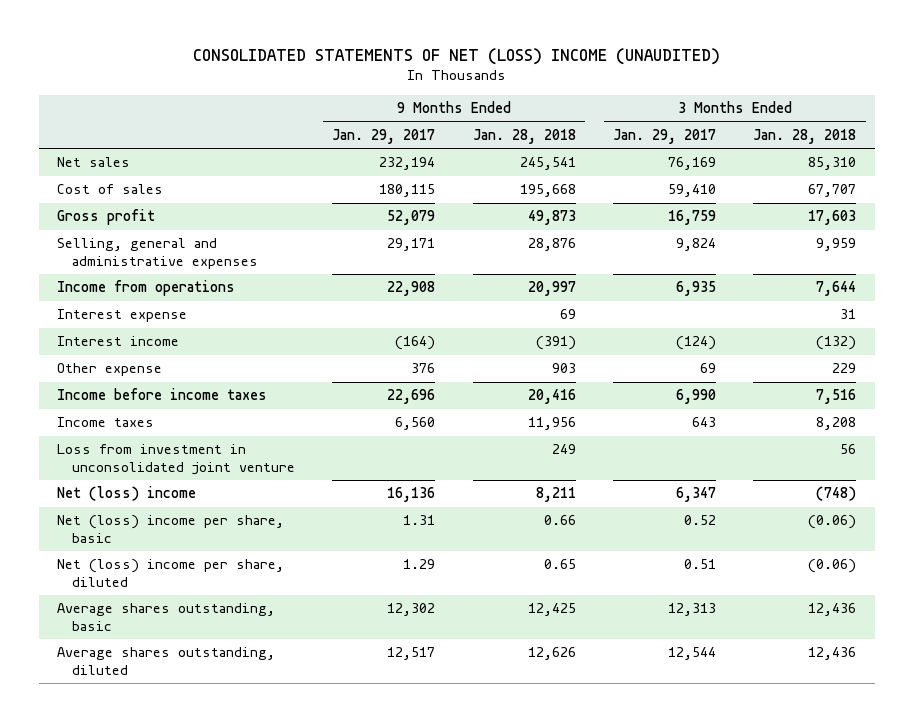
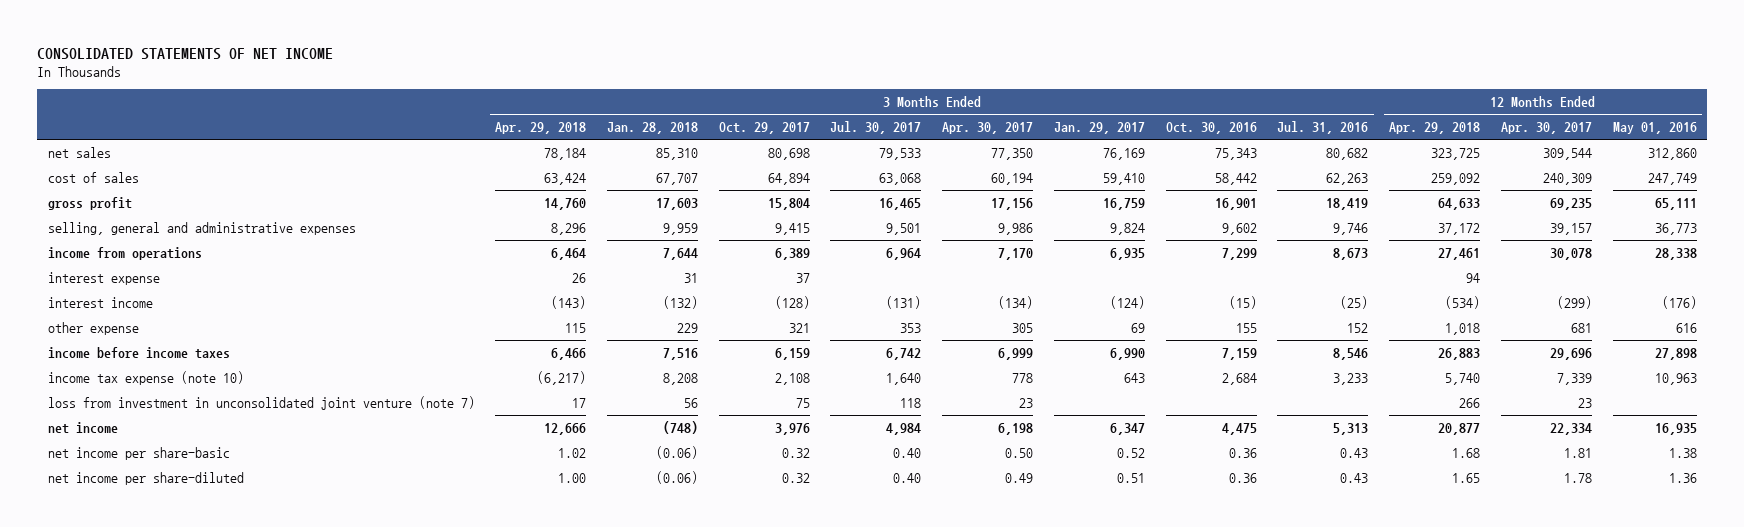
- CONSOLIDATED STATEMENTS OF NET (LOSS) INCOME (UNAUDITED)
+ CONSOLIDATED STATEMENTS OF NET INCOME
- | 9 Months Ended Jan. 29, 2017 | 9 Months Ended Jan. 28, 2018 | 3 Months Ended Jan. 29, 2017 | 3 Months Ended Jan. 28, 2018
+ | 3 Months Ended Apr. 29, 2018 | 3 Months Ended Jan. 28, 2018 | 3 Months Ended Oct. 29, 2017 | 3 Months Ended Jul. 30, 2017 | 3 Months Ended Apr. 30, 2017 | 3 Months Ended Jan. 29, 2017 | 3 Months Ended Oct. 30, 2016 | 3 Months Ended Jul. 31, 2016 | 12 Months Ended Apr. 29, 2018 | 12 Months Ended Apr. 30, 2017 | 12 Months Ended May 01, 2016
- Net sales | 232,194 | 245,541 | 76,169 | 85,310
- Cost of sales | 180,115 | 195,668 | 59,410 | 67,707
- Gross profit | 52,079 | 49,873 | 16,759 | 17,603
- Selling, general and administrative expenses | 29,171 | 28,876 | 9,824 | 9,959
- Income from operations | 22,908 | 20,997 | 6,935 | 7,644
- Interest expense | | 69 | | 31
- Interest income | (164) | (391) | (124) | (132)
- Other expense | 376 | 903 | 69 | 229
- Income before income taxes | 22,696 | 20,416 | 6,990 | 7,516
- Income taxes | 6,560 | 11,956 | 643 | 8,208
- Loss from investment in unconsolidated joint venture | | 249 | | 56
- Net (loss) income | 16,136 | 8,211 | 6,347 | (748)
- Net (loss) income per share, basic | 1.31 | 0.66 | 0.52 | (0.06)
- Net (loss) income per share, diluted | 1.29 | 0.65 | 0.51 | (0.06)
- Average shares outstanding, basic | 12,302 | 12,425 | 12,313 | 12,436
- Average shares outstanding, diluted | 12,517 | 12,626 | 12,544 | 12,436
+ net sales | 78,184 | 85,310 | 80,698 | 79,533 | 77,350 | 76,169 | 75,343 | 80,682 | 323,725 | 309,544 | 312,860
+ cost of sales | 63,424 | 67,707 | 64,894 | 63,068 | 60,194 | 59,410 | 58,442 | 62,263 | 259,092 | 240,309 | 247,749
+ gross profit | 14,760 | 17,603 | 15,804 | 16,465 | 17,156 | 16,759 | 16,901 | 18,419 | 64,633 | 69,235 | 65,111
+ selling, general and administrative expenses | 8,296 | 9,959 | 9,415 | 9,501 | 9,986 | 9,824 | 9,602 | 9,746 | 37,172 | 39,157 | 36,773
+ income from operations | 6,464 | 7,644 | 6,389 | 6,964 | 7,170 | 6,935 | 7,299 | 8,673 | 27,461 | 30,078 | 28,338
+ interest expense | 26 | 31 | 37 | | | | | | 94 | |
+ interest income | (143) | (132) | (128) | (131) | (134) | (124) | (15) | (25) | (534) | (299) | (176)
+ other expense | 115 | 229 | 321 | 353 | 305 | 69 | 155 | 152 | 1,018 | 681 | 616
+ income before income taxes | 6,466 | 7,516 | 6,159 | 6,742 | 6,999 | 6,990 | 7,159 | 8,546 | 26,883 | 29,696 | 27,898
+ income tax expense (note 10) | (6,217) | 8,208 | 2,108 | 1,640 | 778 | 643 | 2,684 | 3,233 | 5,740 | 7,339 | 10,963
+ loss from investment in unconsolidated joint venture (note 7) | 17 | 56 | 75 | 118 | 23 | | | | 266 | 23 |
+ net income | 12,666 | (748) | 3,976 | 4,984 | 6,198 | 6,347 | 4,475 | 5,313 | 20,877 | 22,334 | 16,935
+ net income per share-basic | 1.02 | (0.06) | 0.32 | 0.40 | 0.50 | 0.52 | 0.36 | 0.43 | 1.68 | 1.81 | 1.38
+ net income per share-diluted | 1.00 | (0.06) | 0.32 | 0.40 | 0.49 | 0.51 | 0.36 | 0.43 | 1.65 | 1.78 | 1.36

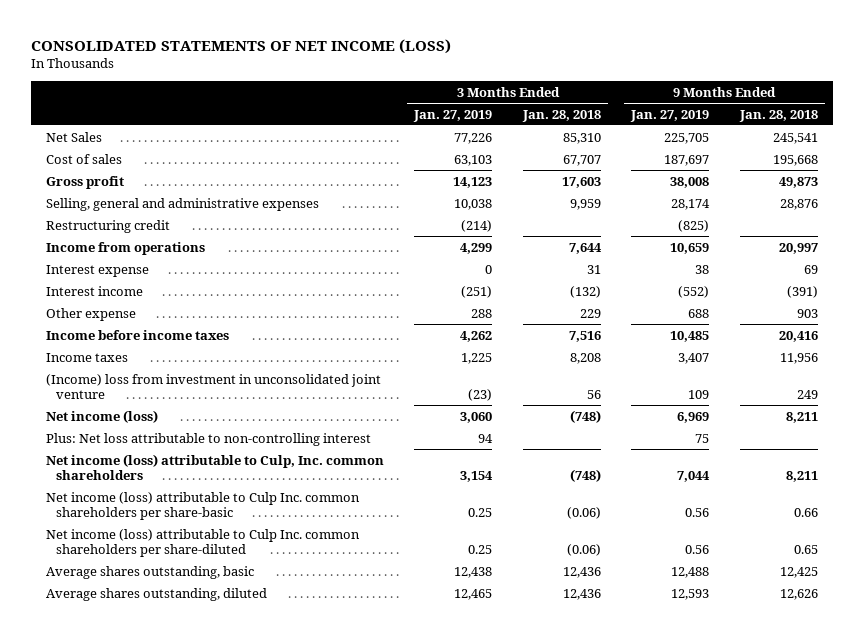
- CONSOLIDATED STATEMENTS OF NET INCOME
+ CONSOLIDATED STATEMENTS OF NET INCOME (LOSS)
- | 3 Months Ended Apr. 29, 2018 | 3 Months Ended Jan. 28, 2018 | 3 Months Ended Oct. 29, 2017 | 3 Months Ended Jul. 30, 2017 | 3 Months Ended Apr. 30, 2017 | 3 Months Ended Jan. 29, 2017 | 3 Months Ended Oct. 30, 2016 | 3 Months Ended Jul. 31, 2016 | 12 Months Ended Apr. 29, 2018 | 12 Months Ended Apr. 30, 2017 | 12 Months Ended May 01, 2016
+ | 3 Months Ended Jan. 27, 2019 | 3 Months Ended Jan. 28, 2018 | 9 Months Ended Jan. 27, 2019 | 9 Months Ended Jan. 28, 2018
- net sales | 78,184 | 85,310 | 80,698 | 79,533 | 77,350 | 76,169 | 75,343 | 80,682 | 323,725 | 309,544 | 312,860
- cost of sales | 63,424 | 67,707 | 64,894 | 63,068 | 60,194 | 59,410 | 58,442 | 62,263 | 259,092 | 240,309 | 247,749
- gross profit | 14,760 | 17,603 | 15,804 | 16,465 | 17,156 | 16,759 | 16,901 | 18,419 | 64,633 | 69,235 | 65,111
- selling, general and administrative expenses | 8,296 | 9,959 | 9,415 | 9,501 | 9,986 | 9,824 | 9,602 | 9,746 | 37,172 | 39,157 | 36,773
- income from operations | 6,464 | 7,644 | 6,389 | 6,964 | 7,170 | 6,935 | 7,299 | 8,673 | 27,461 | 30,078 | 28,338
- interest expense | 26 | 31 | 37 | | | | | | 94 | |
- interest income | (143) | (132) | (128) | (131) | (134) | (124) | (15) | (25) | (534) | (299) | (176)
- other expense | 115 | 229 | 321 | 353 | 305 | 69 | 155 | 152 | 1,018 | 681 | 616
- income before income taxes | 6,466 | 7,516 | 6,159 | 6,742 | 6,999 | 6,990 | 7,159 | 8,546 | 26,883 | 29,696 | 27,898
- income tax expense (note 10) | (6,217) | 8,208 | 2,108 | 1,640 | 778 | 643 | 2,684 | 3,233 | 5,740 | 7,339 | 10,963
- loss from investment in unconsolidated joint venture (note 7) | 17 | 56 | 75 | 118 | 23 | | | | 266 | 23 |
- net income | 12,666 | (748) | 3,976 | 4,984 | 6,198 | 6,347 | 4,475 | 5,313 | 20,877 | 22,334 | 16,935
- net income per share-basic | 1.02 | (0.06) | 0.32 | 0.40 | 0.50 | 0.52 | 0.36 | 0.43 | 1.68 | 1.81 | 1.38
- net income per share-diluted | 1.00 | (0.06) | 0.32 | 0.40 | 0.49 | 0.51 | 0.36 | 0.43 | 1.65 | 1.78 | 1.36
+ Net Sales | 77,226 | 85,310 | 225,705 | 245,541
+ Cost of sales | 63,103 | 67,707 | 187,697 | 195,668
+ Gross profit | 14,123 | 17,603 | 38,008 | 49,873
+ Selling, general and administrative expenses | 10,038 | 9,959 | 28,174 | 28,876
+ Restructuring credit | (214) | | (825) |
+ Income from operations | 4,299 | 7,644 | 10,659 | 20,997
+ Interest expense | 0 | 31 | 38 | 69
+ Interest income | (251) | (132) | (552) | (391)
+ Other expense | 288 | 229 | 688 | 903
+ Income before income taxes | 4,262 | 7,516 | 10,485 | 20,416
+ Income taxes | 1,225 | 8,208 | 3,407 | 11,956
+ (Income) loss from investment in unconsolidated joint venture | (23) | 56 | 109 | 249
+ Net income (loss) | 3,060 | (748) | 6,969 | 8,211
+ Plus: Net loss attributable to non-controlling interest | 94 | | 75 |
+ Net income (loss) attributable to Culp, Inc. common shareholders | 3,154 | (748) | 7,044 | 8,211
+ Net income (loss) attributable to Culp Inc. common shareholders per share-basic | 0.25 | (0.06) | 0.56 | 0.66
+ Net income (loss) attributable to Culp Inc. common shareholders per share-diluted | 0.25 | (0.06) | 0.56 | 0.65
+ Average shares outstanding, basic | 12,438 | 12,436 | 12,488 | 12,425
+ Average shares outstanding, diluted | 12,465 | 12,436 | 12,593 | 12,626

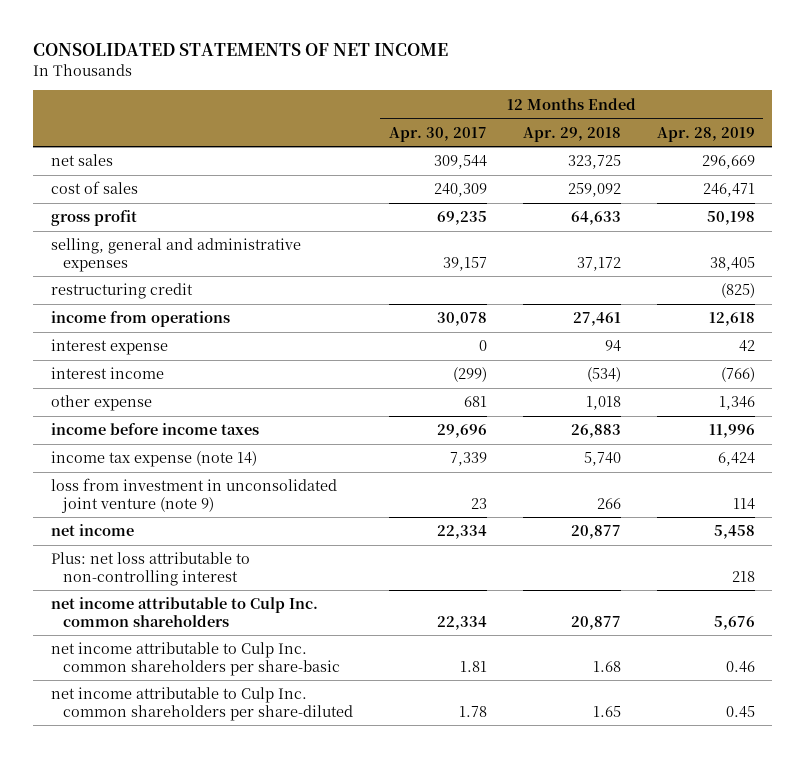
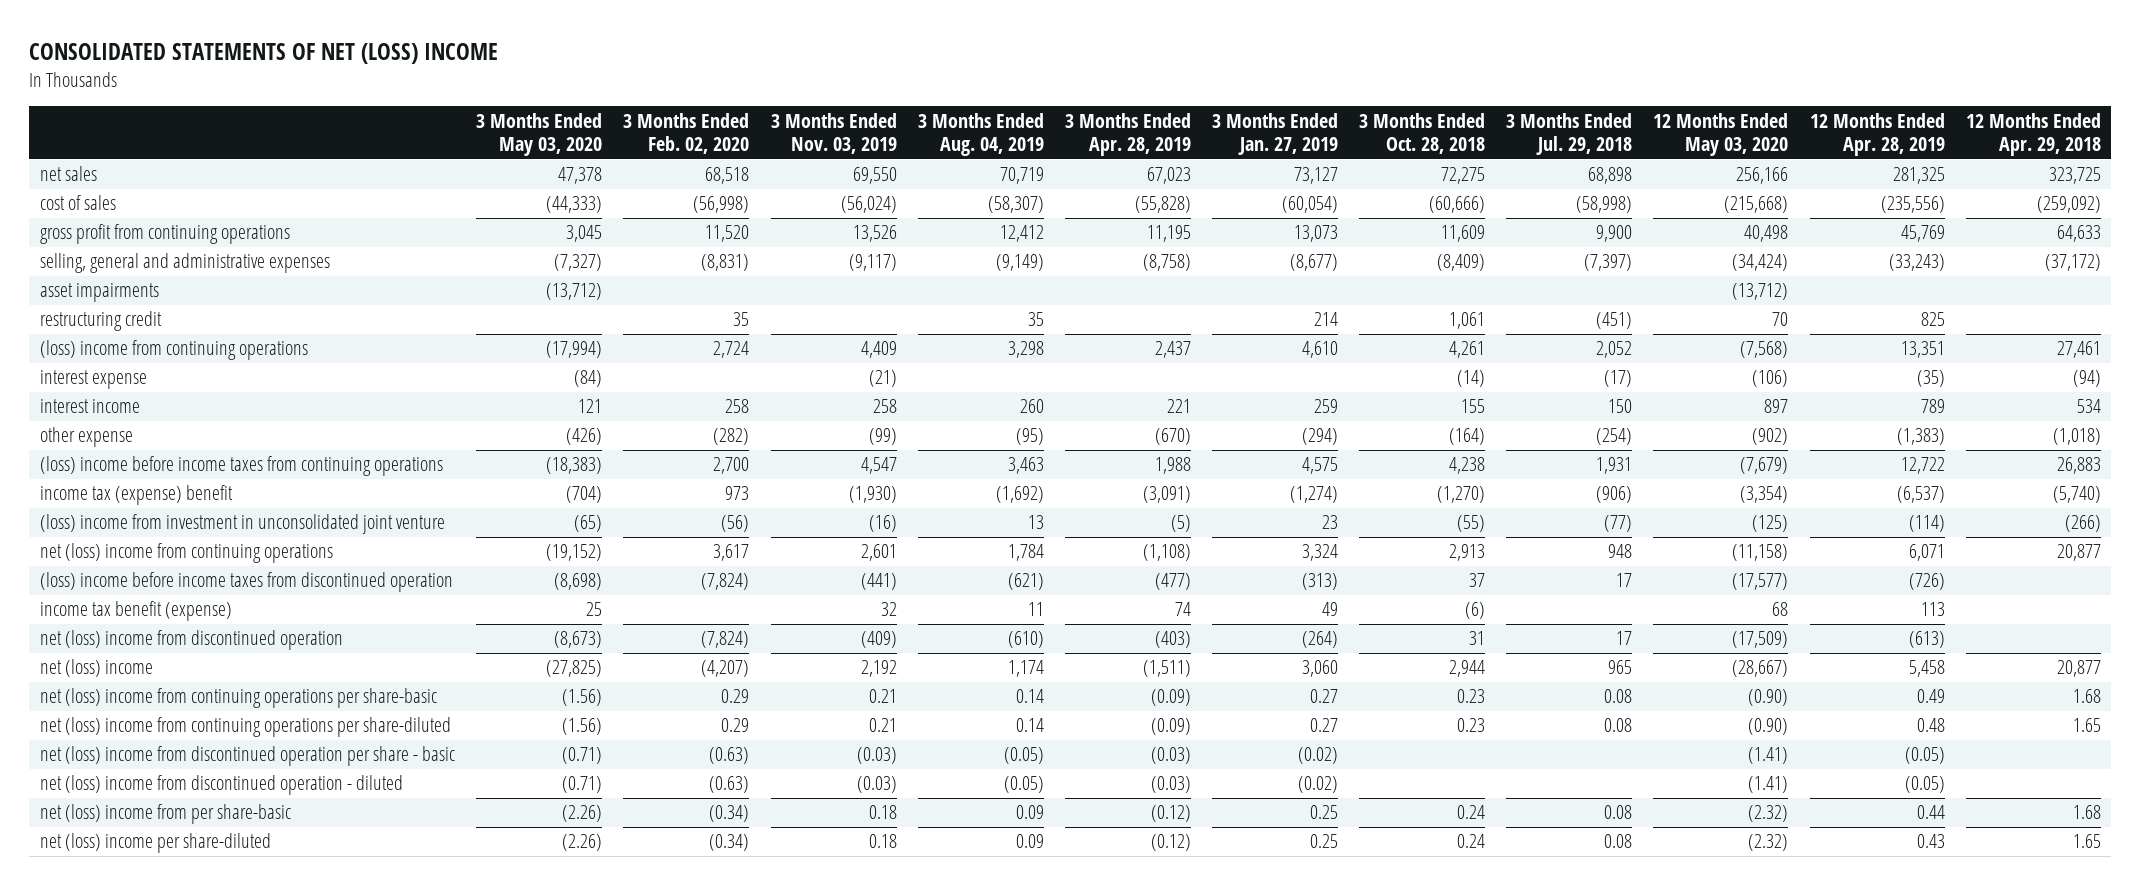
- CONSOLIDATED STATEMENTS OF NET INCOME
+ CONSOLIDATED STATEMENTS OF NET (LOSS) INCOME
- | 12 Months Ended Apr. 30, 2017 | 12 Months Ended Apr. 29, 2018 | 12 Months Ended Apr. 28, 2019
+ | 3 Months Ended May 03, 2020 | 3 Months Ended Feb. 02, 2020 | 3 Months Ended Nov. 03, 2019 | 3 Months Ended Aug. 04, 2019 | 3 Months Ended Apr. 28, 2019 | 3 Months Ended Jan. 27, 2019 | 3 Months Ended Oct. 28, 2018 | 3 Months Ended Jul. 29, 2018 | 12 Months Ended May 03, 2020 | 12 Months Ended Apr. 28, 2019 | 12 Months Ended Apr. 29, 2018
- net sales | 309,544 | 323,725 | 296,669
- cost of sales | 240,309 | 259,092 | 246,471
- gross profit | 69,235 | 64,633 | 50,198
- selling, general and administrative expenses | 39,157 | 37,172 | 38,405
- restructuring credit | | | (825)
- income from operations | 30,078 | 27,461 | 12,618
- interest expense | 0 | 94 | 42
- interest income | (299) | (534) | (766)
- other expense | 681 | 1,018 | 1,346
- income before income taxes | 29,696 | 26,883 | 11,996
- income tax expense (note 14) | 7,339 | 5,740 | 6,424
- loss from investment in unconsolidated joint venture (note 9) | 23 | 266 | 114
- net income | 22,334 | 20,877 | 5,458
- Plus: net loss attributable to non-controlling interest | | | 218
- net income attributable to Culp Inc. common shareholders | 22,334 | 20,877 | 5,676
- net income attributable to Culp Inc. common shareholders per share-basic | 1.81 | 1.68 | 0.46
- net income attributable to Culp Inc. common shareholders per share-diluted | 1.78 | 1.65 | 0.45
+ net sales | 47,378 | 68,518 | 69,550 | 70,719 | 67,023 | 73,127 | 72,275 | 68,898 | 256,166 | 281,325 | 323,725
+ cost of sales | (44,333) | (56,998) | (56,024) | (58,307) | (55,828) | (60,054) | (60,666) | (58,998) | (215,668) | (235,556) | (259,092)
+ gross profit from continuing operations | 3,045 | 11,520 | 13,526 | 12,412 | 11,195 | 13,073 | 11,609 | 9,900 | 40,498 | 45,769 | 64,633
+ selling, general and administrative expenses | (7,327) | (8,831) | (9,117) | (9,149) | (8,758) | (8,677) | (8,409) | (7,397) | (34,424) | (33,243) | (37,172)
+ asset impairments | (13,712) | | | | | | | | (13,712) | |
+ restructuring credit | | 35 | | 35 | | 214 | 1,061 | (451) | 70 | 825 |
+ (loss) income from continuing operations | (17,994) | 2,724 | 4,409 | 3,298 | 2,437 | 4,610 | 4,261 | 2,052 | (7,568) | 13,351 | 27,461
+ interest expense | (84) | | (21) | | | | (14) | (17) | (106) | (35) | (94)
+ interest income | 121 | 258 | 258 | 260 | 221 | 259 | 155 | 150 | 897 | 789 | 534
+ other expense | (426) | (282) | (99) | (95) | (670) | (294) | (164) | (254) | (902) | (1,383) | (1,018)
+ (loss) income before income taxes from continuing operations | (18,383) | 2,700 | 4,547 | 3,463 | 1,988 | 4,575 | 4,238 | 1,931 | (7,679) | 12,722 | 26,883
+ income tax (expense) benefit | (704) | 973 | (1,930) | (1,692) | (3,091) | (1,274) | (1,270) | (906) | (3,354) | (6,537) | (5,740)
+ (loss) income from investment in unconsolidated joint venture | (65) | (56) | (16) | 13 | (5) | 23 | (55) | (77) | (125) | (114) | (266)
+ net (loss) income from continuing operations | (19,152) | 3,617 | 2,601 | 1,784 | (1,108) | 3,324 | 2,913 | 948 | (11,158) | 6,071 | 20,877
+ (loss) income before income taxes from discontinued operation | (8,698) | (7,824) | (441) | (621) | (477) | (313) | 37 | 17 | (17,577) | (726) |
+ income tax benefit (expense) | 25 | | 32 | 11 | 74 | 49 | (6) | | 68 | 113 |
+ net (loss) income from discontinued operation | (8,673) | (7,824) | (409) | (610) | (403) | (264) | 31 | 17 | (17,509) | (613) |
+ net (loss) income | (27,825) | (4,207) | 2,192 | 1,174 | (1,511) | 3,060 | 2,944 | 965 | (28,667) | 5,458 | 20,877
+ net (loss) income from continuing operations per share-basic | (1.56) | 0.29 | 0.21 | 0.14 | (0.09) | 0.27 | 0.23 | 0.08 | (0.90) | 0.49 | 1.68
+ net (loss) income from continuing operations per share-diluted | (1.56) | 0.29 | 0.21 | 0.14 | (0.09) | 0.27 | 0.23 | 0.08 | (0.90) | 0.48 | 1.65
+ net (loss) income from discontinued operation per share - basic | (0.71) | (0.63) | (0.03) | (0.05) | (0.03) | (0.02) | | | (1.41) | (0.05) |
+ net (loss) income from discontinued operation - diluted | (0.71) | (0.63) | (0.03) | (0.05) | (0.03) | (0.02) | | | (1.41) | (0.05) |
+ net (loss) income from per share-basic | (2.26) | (0.34) | 0.18 | 0.09 | (0.12) | 0.25 | 0.24 | 0.08 | (2.32) | 0.44 | 1.68
+ net (loss) income per share-diluted | (2.26) | (0.34) | 0.18 | 0.09 | (0.12) | 0.25 | 0.24 | 0.08 | (2.32) | 0.43 | 1.65

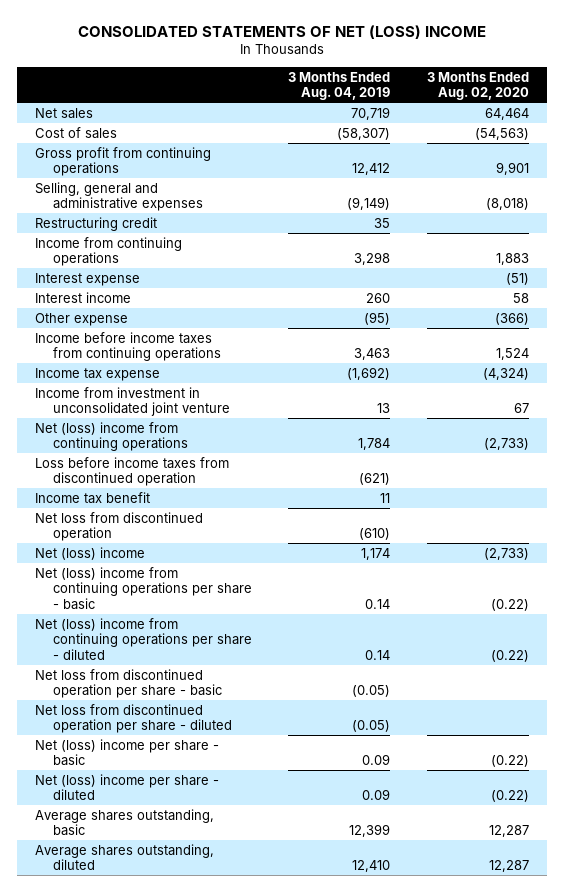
- | 3 Months Ended May 03, 2020 | 3 Months Ended Feb. 02, 2020 | 3 Months Ended Nov. 03, 2019 | 3 Months Ended Aug. 04, 2019 | 3 Months Ended Apr. 28, 2019 | 3 Months Ended Jan. 27, 2019 | 3 Months Ended Oct. 28, 2018 | 3 Months Ended Jul. 29, 2018 | 12 Months Ended May 03, 2020 | 12 Months Ended Apr. 28, 2019 | 12 Months Ended Apr. 29, 2018
+ | 3 Months Ended Aug. 04, 2019 | 3 Months Ended Aug. 02, 2020
- net sales | 47,378 | 68,518 | 69,550 | 70,719 | 67,023 | 73,127 | 72,275 | 68,898 | 256,166 | 281,325 | 323,725
- cost of sales | (44,333) | (56,998) | (56,024) | (58,307) | (55,828) | (60,054) | (60,666) | (58,998) | (215,668) | (235,556) | (259,092)
- gross profit from continuing operations | 3,045 | 11,520 | 13,526 | 12,412 | 11,195 | 13,073 | 11,609 | 9,900 | 40,498 | 45,769 | 64,633
- selling, general and administrative expenses | (7,327) | (8,831) | (9,117) | (9,149) | (8,758) | (8,677) | (8,409) | (7,397) | (34,424) | (33,243) | (37,172)
- asset impairments | (13,712) | | | | | | | | (13,712) | |
- restructuring credit | | 35 | | 35 | | 214 | 1,061 | (451) | 70 | 825 |
- (loss) income from continuing operations | (17,994) | 2,724 | 4,409 | 3,298 | 2,437 | 4,610 | 4,261 | 2,052 | (7,568) | 13,351 | 27,461
- interest expense | (84) | | (21) | | | | (14) | (17) | (106) | (35) | (94)
- interest income | 121 | 258 | 258 | 260 | 221 | 259 | 155 | 150 | 897 | 789 | 534
- other expense | (426) | (282) | (99) | (95) | (670) | (294) | (164) | (254) | (902) | (1,383) | (1,018)
- (loss) income before income taxes from continuing operations | (18,383) | 2,700 | 4,547 | 3,463 | 1,988 | 4,575 | 4,238 | 1,931 | (7,679) | 12,722 | 26,883
- income tax (expense) benefit | (704) | 973 | (1,930) | (1,692) | (3,091) | (1,274) | (1,270) | (906) | (3,354) | (6,537) | (5,740)
- (loss) income from investment in unconsolidated joint venture | (65) | (56) | (16) | 13 | (5) | 23 | (55) | (77) | (125) | (114) | (266)
- net (loss) income from continuing operations | (19,152) | 3,617 | 2,601 | 1,784 | (1,108) | 3,324 | 2,913 | 948 | (11,158) | 6,071 | 20,877
- (loss) income before income taxes from discontinued operation | (8,698) | (7,824) | (441) | (621) | (477) | (313) | 37 | 17 | (17,577) | (726) |
- income tax benefit (expense) | 25 | | 32 | 11 | 74 | 49 | (6) | | 68 | 113 |
- net (loss) income from discontinued operation | (8,673) | (7,824) | (409) | (610) | (403) | (264) | 31 | 17 | (17,509) | (613) |
- net (loss) income | (27,825) | (4,207) | 2,192 | 1,174 | (1,511) | 3,060 | 2,944 | 965 | (28,667) | 5,458 | 20,877
- net (loss) income from continuing operations per share-basic | (1.56) | 0.29 | 0.21 | 0.14 | (0.09) | 0.27 | 0.23 | 0.08 | (0.90) | 0.49 | 1.68
- net (loss) income from continuing operations per share-diluted | (1.56) | 0.29 | 0.21 | 0.14 | (0.09) | 0.27 | 0.23 | 0.08 | (0.90) | 0.48 | 1.65
- net (loss) income from discontinued operation per share - basic | (0.71) | (0.63) | (0.03) | (0.05) | (0.03) | (0.02) | | | (1.41) | (0.05) |
- net (loss) income from discontinued operation - diluted | (0.71) | (0.63) | (0.03) | (0.05) | (0.03) | (0.02) | | | (1.41) | (0.05) |
- net (loss) income from per share-basic | (2.26) | (0.34) | 0.18 | 0.09 | (0.12) | 0.25 | 0.24 | 0.08 | (2.32) | 0.44 | 1.68
- net (loss) income per share-diluted | (2.26) | (0.34) | 0.18 | 0.09 | (0.12) | 0.25 | 0.24 | 0.08 | (2.32) | 0.43 | 1.65
+ Net sales | 70,719 | 64,464
+ Cost of sales | (58,307) | (54,563)
+ Gross profit from continuing operations | 12,412 | 9,901
+ Selling, general and administrative expenses | (9,149) | (8,018)
+ Restructuring credit | 35 |
+ Income from continuing operations | 3,298 | 1,883
+ Interest expense | | (51)
+ Interest income | 260 | 58
+ Other expense | (95) | (366)
+ Income before income taxes from continuing operations | 3,463 | 1,524
+ Income tax expense | (1,692) | (4,324)
+ Income from investment in unconsolidated joint venture | 13 | 67
+ Net (loss) income from continuing operations | 1,784 | (2,733)
+ Loss before income taxes from discontinued operation | (621) |
+ Income tax benefit | 11 |
+ Net loss from discontinued operation | (610) |
+ Net (loss) income | 1,174 | (2,733)
+ Net (loss) income from continuing operations per share - basic | 0.14 | (0.22)
+ Net (loss) income from continuing operations per share - diluted | 0.14 | (0.22)
+ Net loss from discontinued operation per share - basic | (0.05) |
+ Net loss from discontinued operation per share - diluted | (0.05) |
+ Net (loss) income per share - basic | 0.09 | (0.22)
+ Net (loss) income per share - diluted | 0.09 | (0.22)
+ Average shares outstanding, basic | 12,399 | 12,287
+ Average shares outstanding, diluted | 12,410 | 12,287

